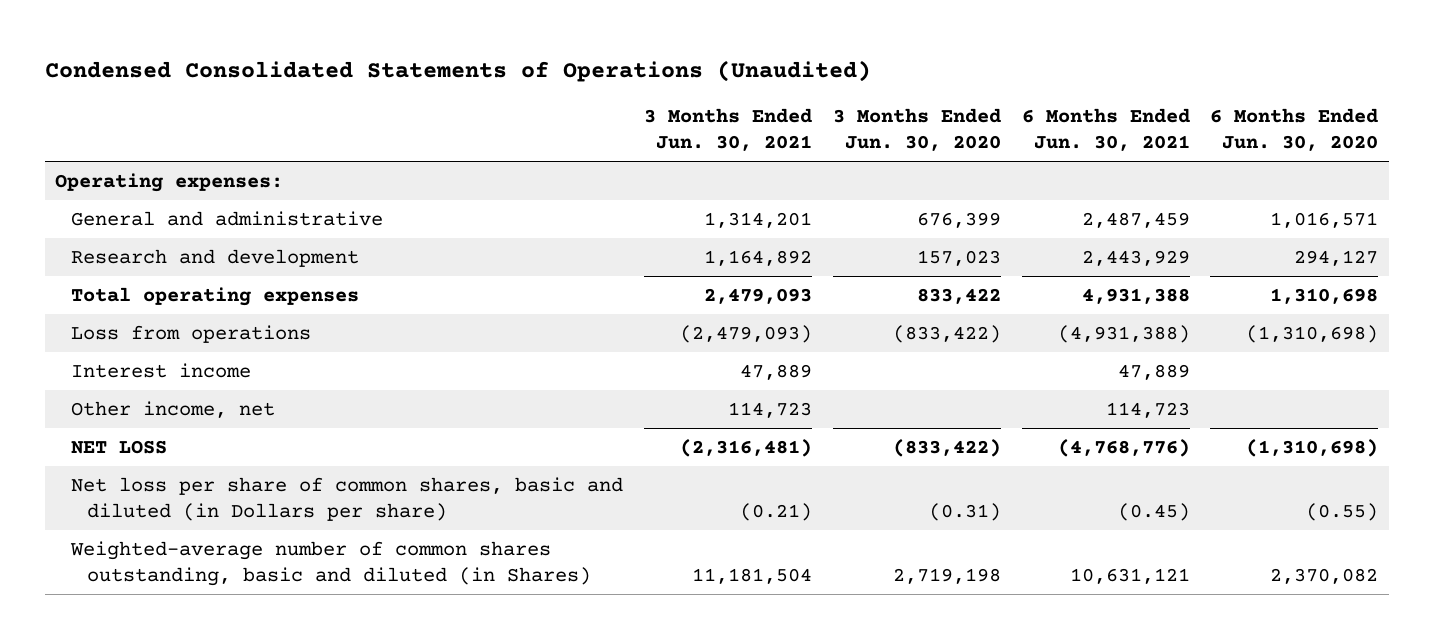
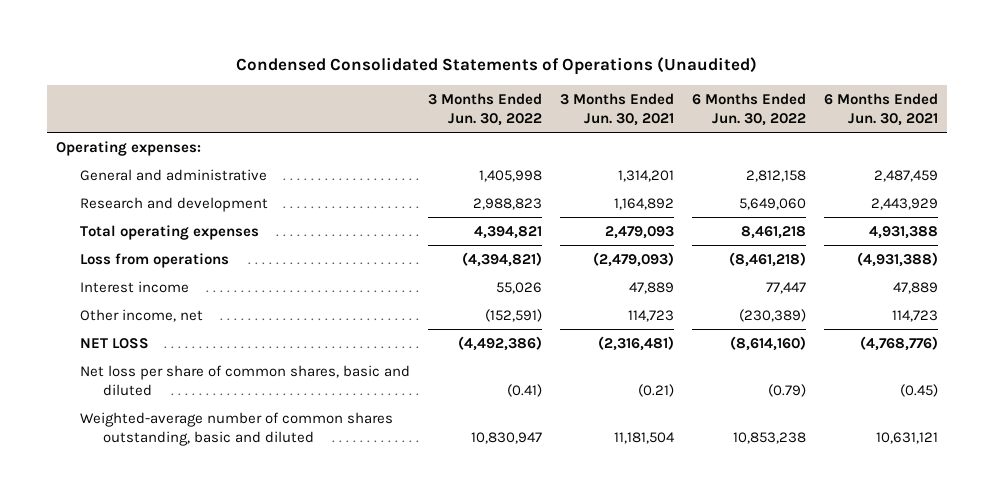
- | 3 Months Ended Jun. 30, 2021 | 3 Months Ended Jun. 30, 2020 | 6 Months Ended Jun. 30, 2021 | 6 Months Ended Jun. 30, 2020
+ | 3 Months Ended Jun. 30, 2022 | 3 Months Ended Jun. 30, 2021 | 6 Months Ended Jun. 30, 2022 | 6 Months Ended Jun. 30, 2021
- Net loss per share of common shares, basic and diluted (in Dollars per share) | (0.21) | (0.31) | (0.45) | (0.55)
- Weighted-average number of common shares outstanding, basic and diluted (in Shares) | 11,181,504 | 2,719,198 | 10,631,121 | 2,370,082
+ Net loss per share of common shares, basic and diluted | (0.41) | (0.21) | (0.79) | (0.45)
+ Weighted-average number of common shares outstanding, basic and diluted | 10,830,947 | 11,181,504 | 10,853,238 | 10,631,121

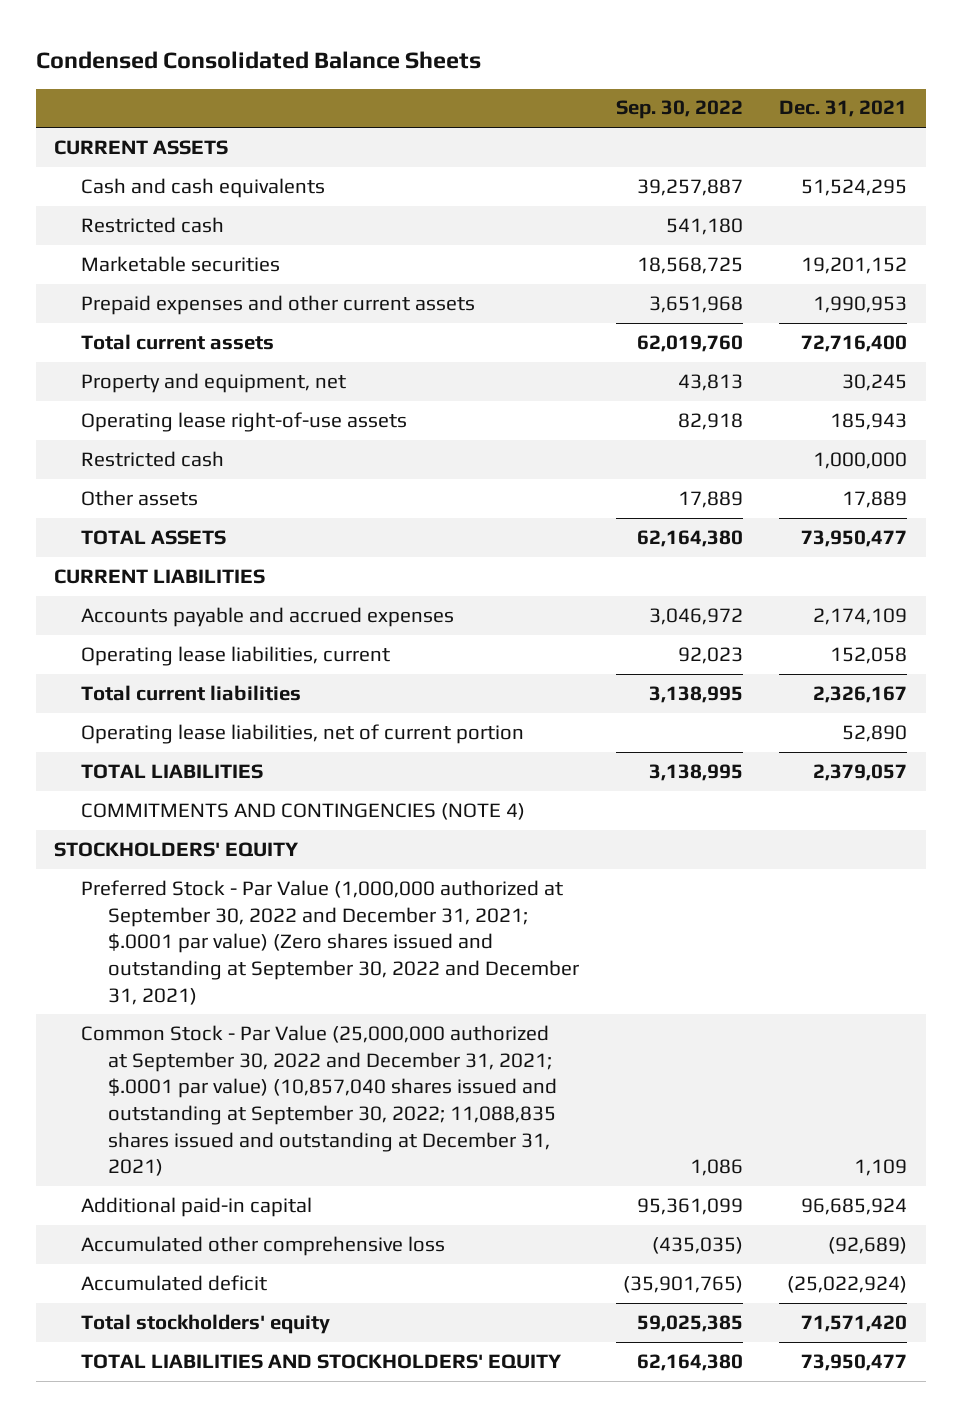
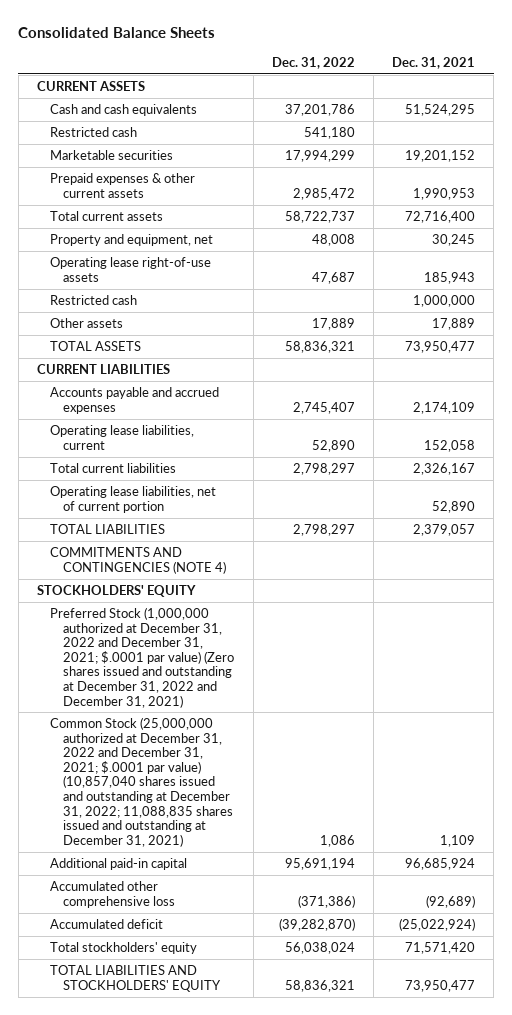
- Condensed Consolidated Balance Sheets
+ Consolidated Balance Sheets
- | Sep. 30, 2022 | Dec. 31, 2021
+ | Dec. 31, 2022 | Dec. 31, 2021
- Prepaid expenses and other current assets | 3,651,968 | 1,990,953
+ Prepaid expenses & other current assets | 2,985,472 | 1,990,953
- Preferred Stock - Par Value (1,000,000 authorized at September 30, 2022 and December 31, 2021; $.0001 par value) (Zero shares issued and outstanding at September 30, 2022 and December 31, 2021)
- Common Stock - Par Value (25,000,000 authorized at September 30, 2022 and December 31, 2021; $.0001 par value) (10,857,040 shares issued and outstanding at September 30, 2022; 11,088,835 shares issued and outstanding at December 31, 2021) | 1,086 | 1,109
+ Preferred Stock (1,000,000 authorized at December 31, 2022 and December 31, 2021; $.0001 par value) (Zero shares issued and outstanding at December 31, 2022 and December 31, 2021)
+ Common Stock (25,000,000 authorized at December 31, 2022 and December 31, 2021; $.0001 par value) (10,857,040 shares issued and outstanding at December 31, 2022; 11,088,835 shares issued and outstanding at December 31, 2021) | 1,086 | 1,109

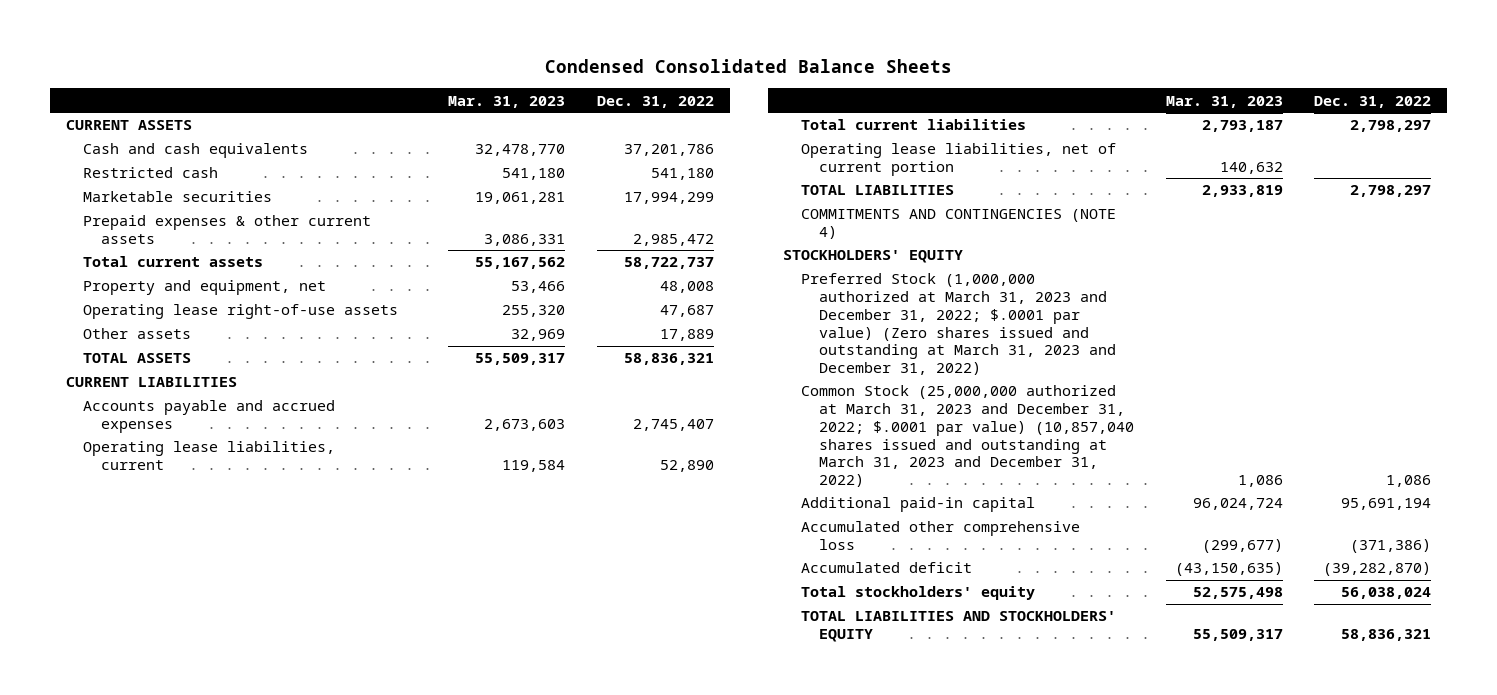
- Consolidated Balance Sheets
+ Condensed Consolidated Balance Sheets
- | Dec. 31, 2022 | Dec. 31, 2021
+ | Mar. 31, 2023 | Dec. 31, 2022
- Restricted cash | | 1,000,000
- Preferred Stock (1,000,000 authorized at December 31, 2022 and December 31, 2021; $.0001 par value) (Zero shares issued and outstanding at December 31, 2022 and December 31, 2021)
- Common Stock (25,000,000 authorized at December 31, 2022 and December 31, 2021; $.0001 par value) (10,857,040 shares issued and outstanding at December 31, 2022; 11,088,835 shares issued and outstanding at December 31, 2021) | 1,086 | 1,109
+ Preferred Stock (1,000,000 authorized at March 31, 2023 and December 31, 2022; $.0001 par value) (Zero shares issued and outstanding at March 31, 2023 and December 31, 2022)
+ Common Stock (25,000,000 authorized at March 31, 2023 and December 31, 2022; $.0001 par value) (10,857,040 shares issued and outstanding at March 31, 2023 and December 31, 2022) | 1,086 | 1,086

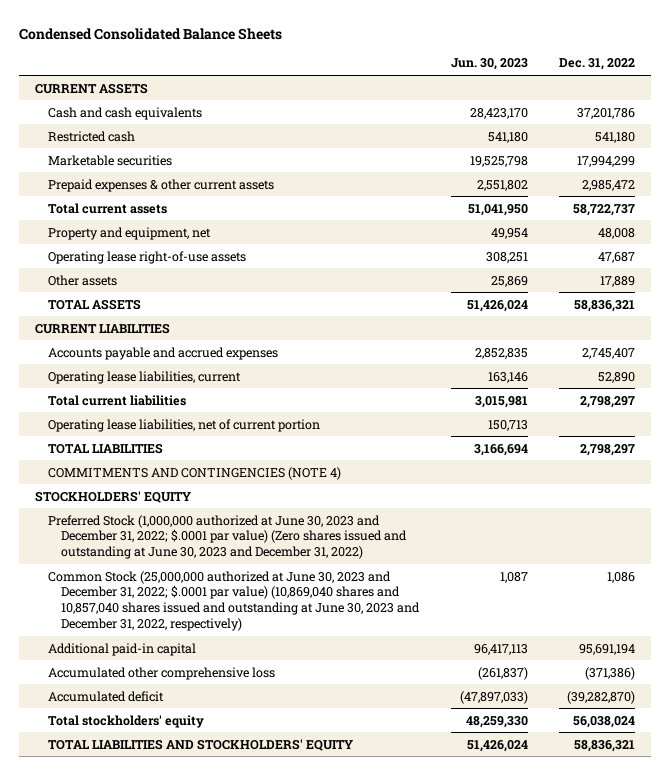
- | Mar. 31, 2023 | Dec. 31, 2022
+ | Jun. 30, 2023 | Dec. 31, 2022
- Preferred Stock (1,000,000 authorized at March 31, 2023 and December 31, 2022; $.0001 par value) (Zero shares issued and outstanding at March 31, 2023 and December 31, 2022)
- Common Stock (25,000,000 authorized at March 31, 2023 and December 31, 2022; $.0001 par value) (10,857,040 shares issued and outstanding at March 31, 2023 and December 31, 2022) | 1,086 | 1,086
+ Preferred Stock (1,000,000 authorized at June 30, 2023 and December 31, 2022; $.0001 par value) (Zero shares issued and outstanding at June 30, 2023 and December 31, 2022)
+ Common Stock (25,000,000 authorized at June 30, 2023 and December 31, 2022; $.0001 par value) (10,869,040 shares and 10,857,040 shares issued and outstanding at June 30, 2023 and December 31, 2022, respectively) | 1,087 | 1,086

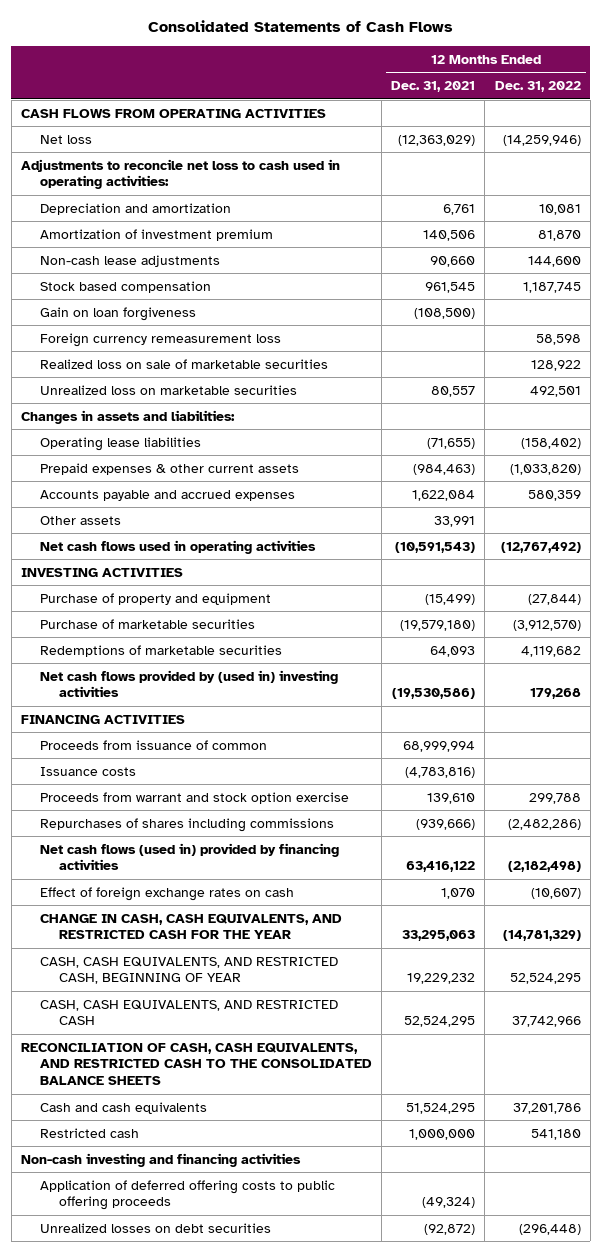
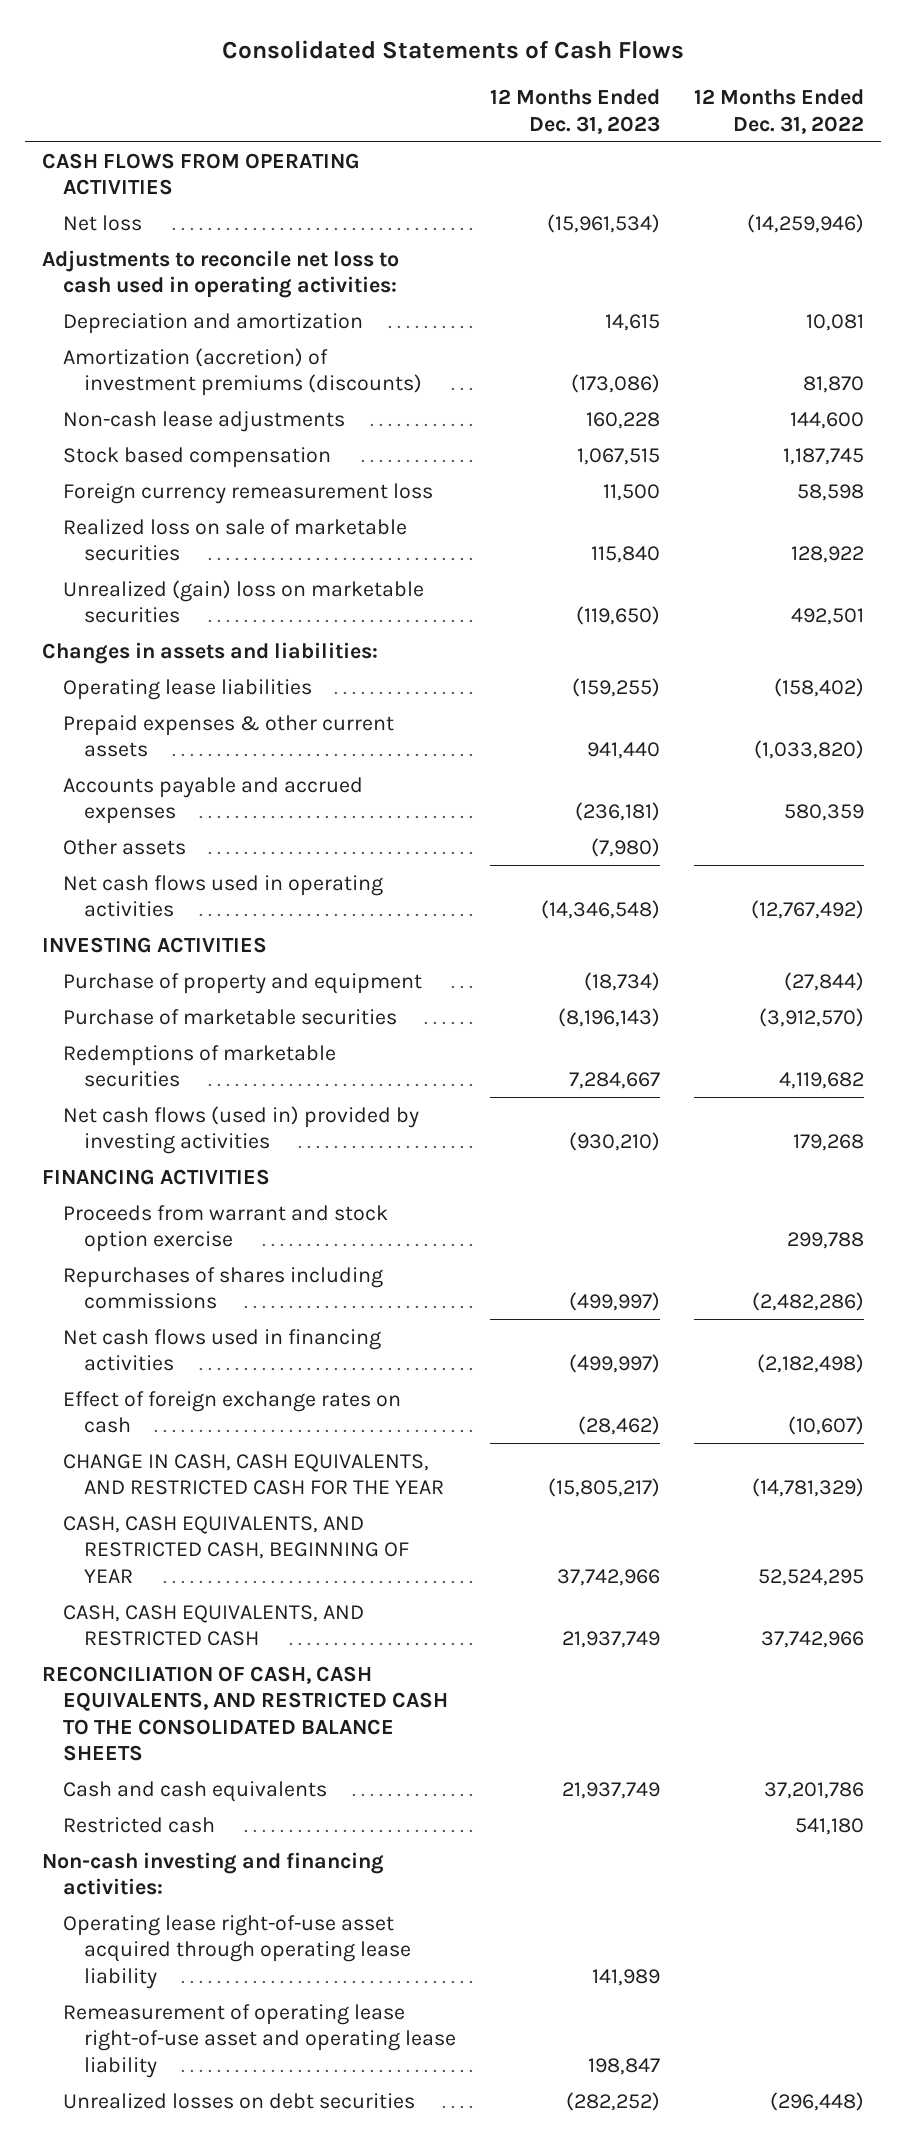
- | 12 Months Ended Dec. 31, 2021 | 12 Months Ended Dec. 31, 2022
+ | 12 Months Ended Dec. 31, 2023 | 12 Months Ended Dec. 31, 2022
- Amortization of investment premium | 140,506 | 81,870
+ Amortization (accretion) of investment premiums (discounts) | (173,086) | 81,870
- Gain on loan forgiveness | (108,500) |
- Unrealized loss on marketable securities | 80,557 | 492,501
+ Unrealized (gain) loss on marketable securities | (119,650) | 492,501
- Net cash flows provided by (used in) investing activities | (19,530,586) | 179,268
+ Net cash flows (used in) provided by investing activities | (930,210) | 179,268
- Proceeds from issuance of common | 68,999,994 |
- Issuance costs | (4,783,816) |
- Net cash flows (used in) provided by financing activities | 63,416,122 | (2,182,498)
+ Net cash flows used in financing activities | (499,997) | (2,182,498)
- Non-cash investing and financing activities
- Application of deferred offering costs to public offering proceeds | (49,324) |
+ Non-cash investing and financing activities:
+ Operating lease right-of-use asset acquired through operating lease liability | 141,989 |
+ Remeasurement of operating lease right-of-use asset and operating lease liability | 198,847 |

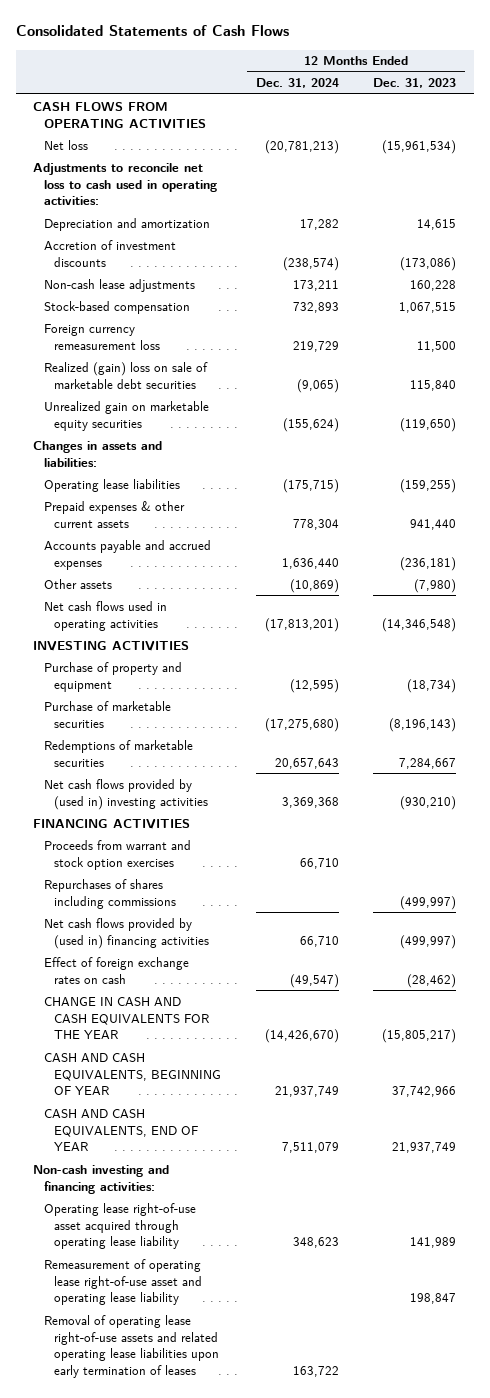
- | 12 Months Ended Dec. 31, 2023 | 12 Months Ended Dec. 31, 2022
+ | 12 Months Ended Dec. 31, 2024 | 12 Months Ended Dec. 31, 2023
- Amortization (accretion) of investment premiums (discounts) | (173,086) | 81,870
+ Accretion of investment discounts | (238,574) | (173,086)
- Stock based compensation | 1,067,515 | 1,187,745
+ Stock-based compensation | 732,893 | 1,067,515
- Realized loss on sale of marketable securities | 115,840 | 128,922
- Unrealized (gain) loss on marketable securities | (119,650) | 492,501
+ Realized (gain) loss on sale of marketable debt securities | (9,065) | 115,840
+ Unrealized gain on marketable equity securities | (155,624) | (119,650)
- Net cash flows (used in) provided by investing activities | (930,210) | 179,268
+ Net cash flows provided by (used in) investing activities | 3,369,368 | (930,210)
- Proceeds from warrant and stock option exercise | | 299,788
+ Proceeds from warrant and stock option exercises | 66,710 |
- Net cash flows used in financing activities | (499,997) | (2,182,498)
+ Net cash flows provided by (used in) financing activities | 66,710 | (499,997)
- CHANGE IN CASH, CASH EQUIVALENTS, AND RESTRICTED CASH FOR THE YEAR | (15,805,217) | (14,781,329)
- CASH, CASH EQUIVALENTS, AND RESTRICTED CASH, BEGINNING OF YEAR | 37,742,966 | 52,524,295
- CASH, CASH EQUIVALENTS, AND RESTRICTED CASH | 21,937,749 | 37,742,966
- RECONCILIATION OF CASH, CASH EQUIVALENTS, AND RESTRICTED CASH TO THE CONSOLIDATED BALANCE SHEETS
- Cash and cash equivalents | 21,937,749 | 37,201,786
- Restricted cash | | 541,180
+ CHANGE IN CASH AND CASH EQUIVALENTS FOR THE YEAR | (14,426,670) | (15,805,217)
+ CASH AND CASH EQUIVALENTS, BEGINNING OF YEAR | 21,937,749 | 37,742,966
+ CASH AND CASH EQUIVALENTS, END OF YEAR | 7,511,079 | 21,937,749
- Unrealized losses on debt securities | (282,252) | (296,448)
+ Removal of operating lease right-of-use assets and related operating lease liabilities upon early termination of leases | 163,722 |

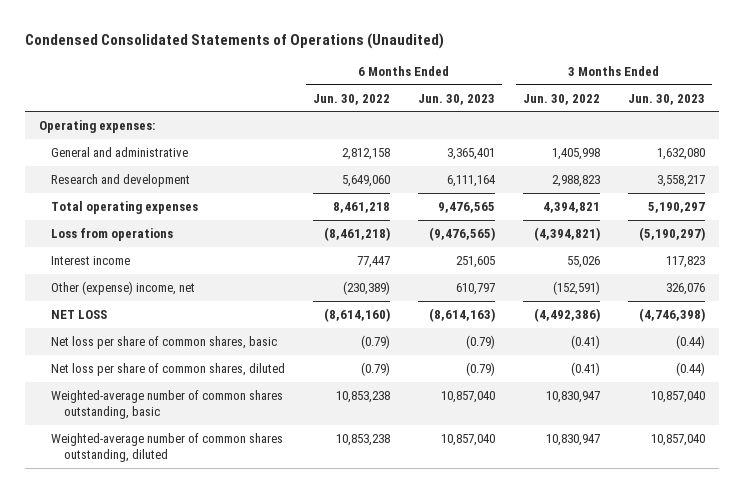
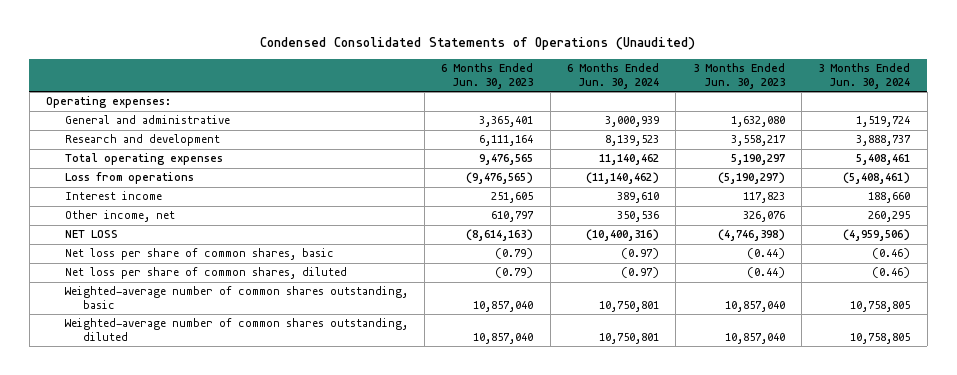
- | 6 Months Ended Jun. 30, 2022 | 6 Months Ended Jun. 30, 2023 | 3 Months Ended Jun. 30, 2022 | 3 Months Ended Jun. 30, 2023
+ | 6 Months Ended Jun. 30, 2023 | 6 Months Ended Jun. 30, 2024 | 3 Months Ended Jun. 30, 2023 | 3 Months Ended Jun. 30, 2024
- Other (expense) income, net | (230,389) | 610,797 | (152,591) | 326,076
+ Other income, net | 610,797 | 350,536 | 326,076 | 260,295

